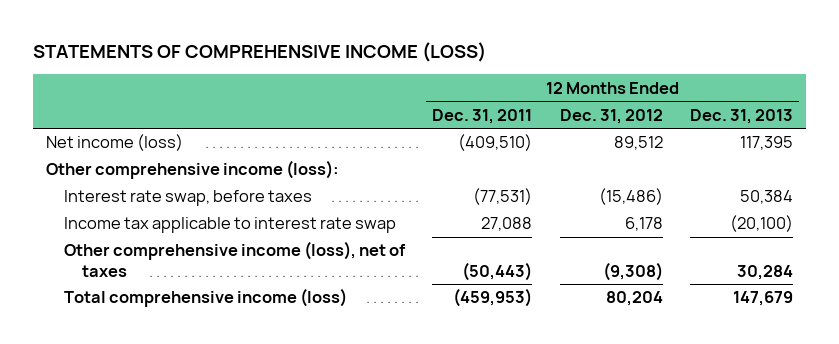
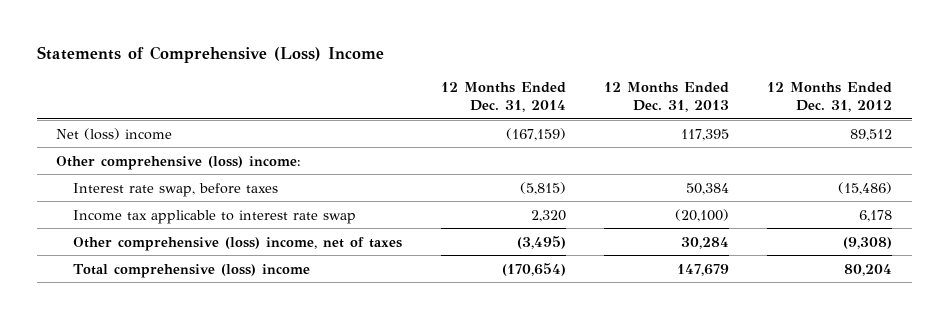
- STATEMENTS OF COMPREHENSIVE INCOME (LOSS)
+ Statements of Comprehensive (Loss) Income
- | 12 Months Ended Dec. 31, 2011 | 12 Months Ended Dec. 31, 2012 | 12 Months Ended Dec. 31, 2013
+ | 12 Months Ended Dec. 31, 2014 | 12 Months Ended Dec. 31, 2013 | 12 Months Ended Dec. 31, 2012
- Net income (loss) | (409,510) | 89,512 | 117,395
- Other comprehensive income (loss):
+ Net (loss) income | (167,159) | 117,395 | 89,512
+ Other comprehensive (loss) income:
- Other comprehensive income (loss), net of taxes | (50,443) | (9,308) | 30,284
- Total comprehensive income (loss) | (459,953) | 80,204 | 147,679
+ Other comprehensive (loss) income, net of taxes | (3,495) | 30,284 | (9,308)
+ Total comprehensive (loss) income | (170,654) | 147,679 | 80,204

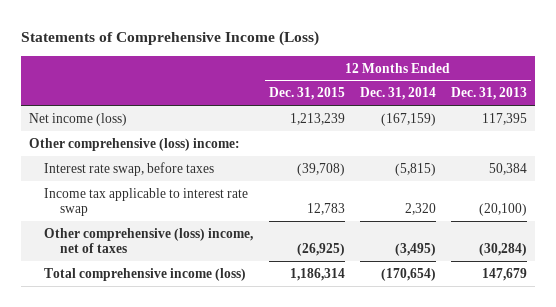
- Statements of Comprehensive (Loss) Income
+ Statements of Comprehensive Income (Loss)
- | 12 Months Ended Dec. 31, 2014 | 12 Months Ended Dec. 31, 2013 | 12 Months Ended Dec. 31, 2012
+ | 12 Months Ended Dec. 31, 2015 | 12 Months Ended Dec. 31, 2014 | 12 Months Ended Dec. 31, 2013
- Net (loss) income | (167,159) | 117,395 | 89,512
+ Net income (loss) | 1,213,239 | (167,159) | 117,395
- Other comprehensive (loss) income, net of taxes | (3,495) | 30,284 | (9,308)
- Total comprehensive (loss) income | (170,654) | 147,679 | 80,204
+ Other comprehensive (loss) income, net of taxes | (26,925) | (3,495) | (30,284)
+ Total comprehensive income (loss) | 1,186,314 | (170,654) | 147,679

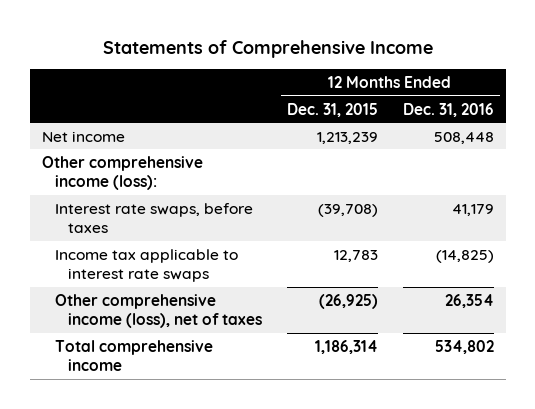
- Statements of Comprehensive Income (Loss)
+ Statements of Comprehensive Income
- | 12 Months Ended Dec. 31, 2015 | 12 Months Ended Dec. 31, 2014 | 12 Months Ended Dec. 31, 2013
+ | 12 Months Ended Dec. 31, 2015 | 12 Months Ended Dec. 31, 2016
- Net income (loss) | 1,213,239 | (167,159) | 117,395
- Other comprehensive (loss) income:
- Interest rate swap, before taxes | (39,708) | (5,815) | 50,384
- Income tax applicable to interest rate swap | 12,783 | 2,320 | (20,100)
- Other comprehensive (loss) income, net of taxes | (26,925) | (3,495) | (30,284)
- Total comprehensive income (loss) | 1,186,314 | (170,654) | 147,679
+ Net income | 1,213,239 | 508,448
+ Other comprehensive income (loss):
+ Interest rate swaps, before taxes | (39,708) | 41,179
+ Income tax applicable to interest rate swaps | 12,783 | (14,825)
+ Other comprehensive income (loss), net of taxes | (26,925) | 26,354
+ Total comprehensive income | 1,186,314 | 534,802

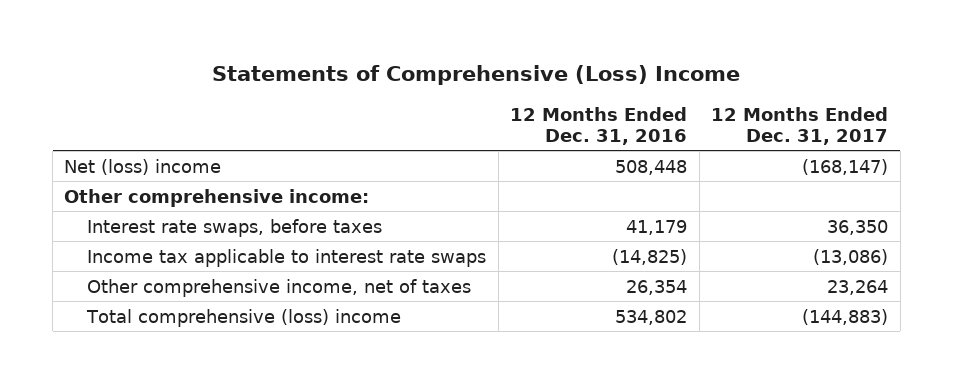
- Statements of Comprehensive Income
+ Statements of Comprehensive (Loss) Income
- | 12 Months Ended Dec. 31, 2015 | 12 Months Ended Dec. 31, 2016
+ | 12 Months Ended Dec. 31, 2016 | 12 Months Ended Dec. 31, 2017
- Net income | 1,213,239 | 508,448
- Other comprehensive income (loss):
+ Net (loss) income | 508,448 | (168,147)
+ Other comprehensive income:
- Other comprehensive income (loss), net of taxes | (26,925) | 26,354
- Total comprehensive income | 1,186,314 | 534,802
+ Other comprehensive income, net of taxes | 26,354 | 23,264
+ Total comprehensive (loss) income | 534,802 | (144,883)

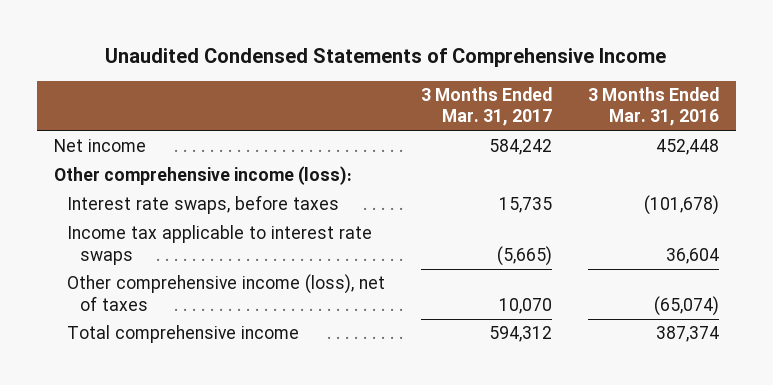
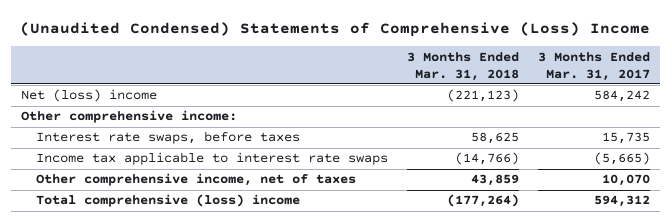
- Unaudited Condensed Statements of Comprehensive Income
+ (Unaudited Condensed) Statements of Comprehensive (Loss) Income
- | 3 Months Ended Mar. 31, 2017 | 3 Months Ended Mar. 31, 2016
+ | 3 Months Ended Mar. 31, 2018 | 3 Months Ended Mar. 31, 2017
- Net income | 584,242 | 452,448
- Other comprehensive income (loss):
+ Net (loss) income | (221,123) | 584,242
+ Other comprehensive income:
- Other comprehensive income (loss), net of taxes | 10,070 | (65,074)
- Total comprehensive income | 594,312 | 387,374
+ Other comprehensive income, net of taxes | 43,859 | 10,070
+ Total comprehensive (loss) income | (177,264) | 594,312

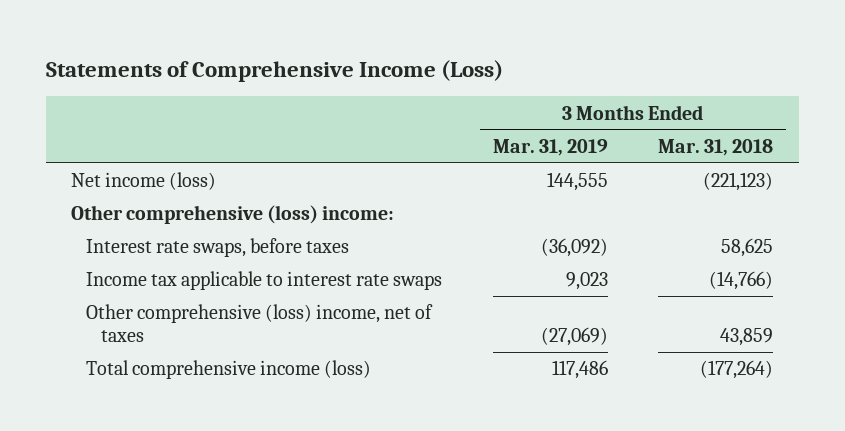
- (Unaudited Condensed) Statements of Comprehensive (Loss) Income
+ Statements of Comprehensive Income (Loss)
- | 3 Months Ended Mar. 31, 2018 | 3 Months Ended Mar. 31, 2017
+ | 3 Months Ended Mar. 31, 2019 | 3 Months Ended Mar. 31, 2018
- Net (loss) income | (221,123) | 584,242
- Other comprehensive income:
+ Net income (loss) | 144,555 | (221,123)
+ Other comprehensive (loss) income:
- Other comprehensive income, net of taxes | 43,859 | 10,070
- Total comprehensive (loss) income | (177,264) | 594,312
+ Other comprehensive (loss) income, net of taxes | (27,069) | 43,859
+ Total comprehensive income (loss) | 117,486 | (177,264)

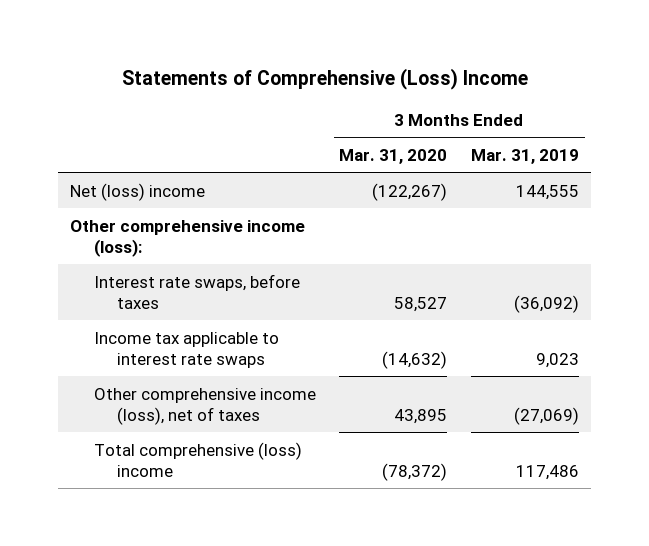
- Statements of Comprehensive Income (Loss)
+ Statements of Comprehensive (Loss) Income
- | 3 Months Ended Mar. 31, 2019 | 3 Months Ended Mar. 31, 2018
+ | 3 Months Ended Mar. 31, 2020 | 3 Months Ended Mar. 31, 2019
- Net income (loss) | 144,555 | (221,123)
- Other comprehensive (loss) income:
+ Net (loss) income | (122,267) | 144,555
+ Other comprehensive income (loss):
- Other comprehensive (loss) income, net of taxes | (27,069) | 43,859
- Total comprehensive income (loss) | 117,486 | (177,264)
+ Other comprehensive income (loss), net of taxes | 43,895 | (27,069)
+ Total comprehensive (loss) income | (78,372) | 117,486

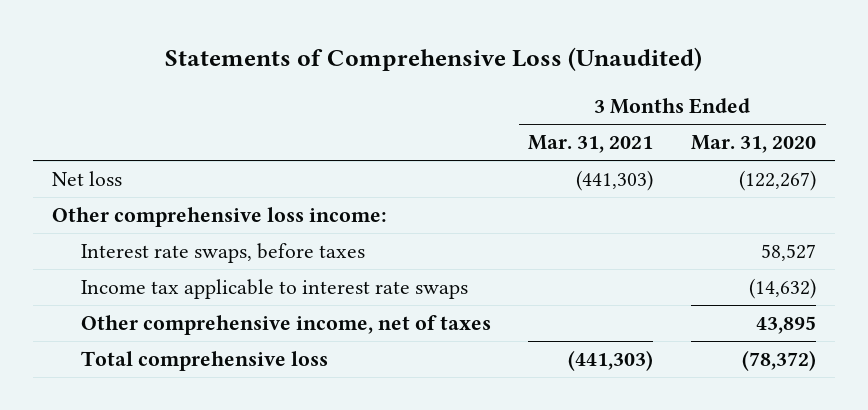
- Statements of Comprehensive (Loss) Income
+ Statements of Comprehensive Loss (Unaudited)
- | 3 Months Ended Mar. 31, 2020 | 3 Months Ended Mar. 31, 2019
+ | 3 Months Ended Mar. 31, 2021 | 3 Months Ended Mar. 31, 2020
- Net (loss) income | (122,267) | 144,555
- Other comprehensive income (loss):
+ Net loss | (441,303) | (122,267)
+ Other comprehensive loss income:
- Other comprehensive income (loss), net of taxes | 43,895 | (27,069)
- Total comprehensive (loss) income | (78,372) | 117,486
+ Other comprehensive income, net of taxes | | 43,895
+ Total comprehensive loss | (441,303) | (78,372)

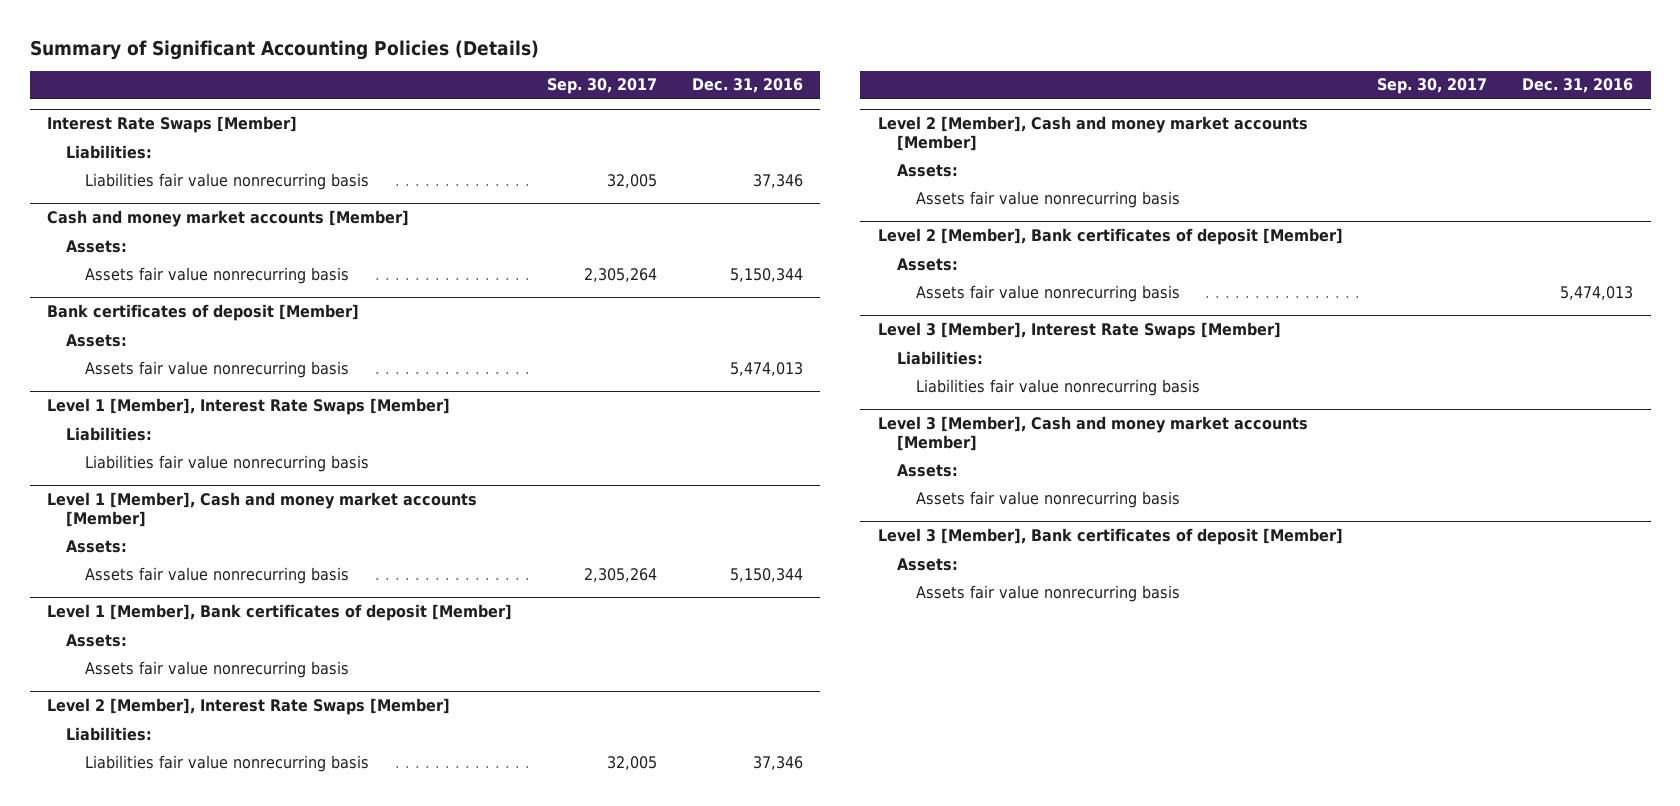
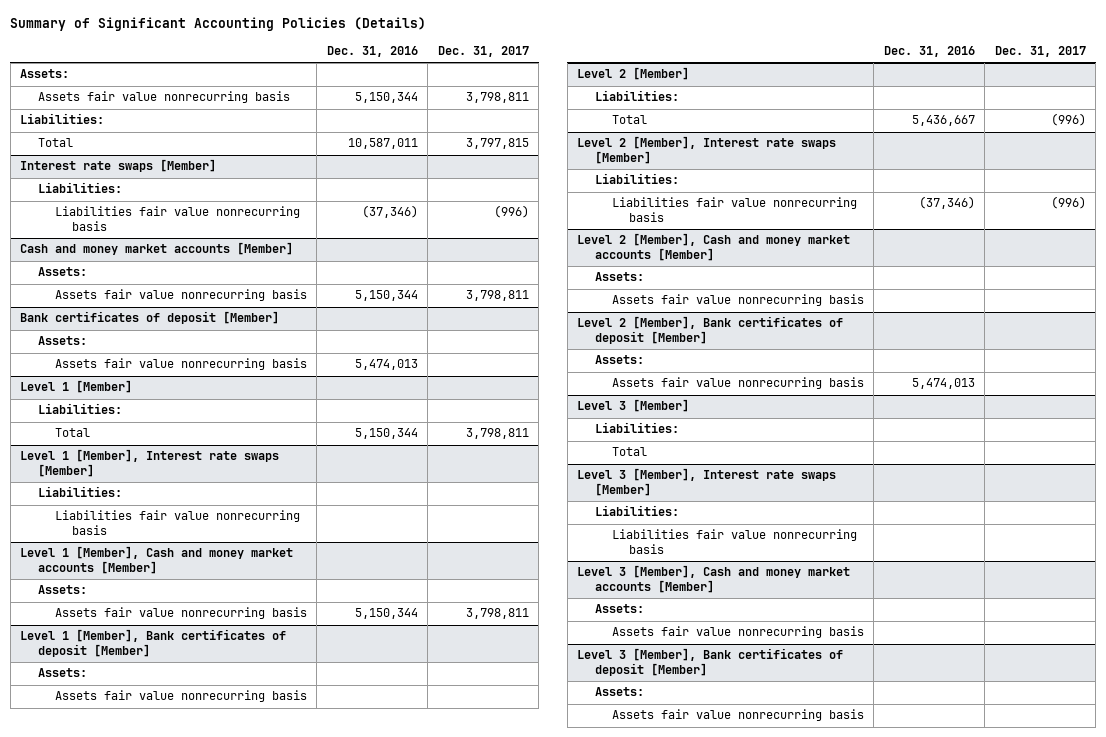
- | Sep. 30, 2017 | Dec. 31, 2016
+ | Dec. 31, 2016 | Dec. 31, 2017
- Interest Rate Swaps [Member]
+ Assets:
+ Assets fair value nonrecurring basis | 5,150,344 | 3,798,811
- Liabilities fair value nonrecurring basis | 32,005 | 37,346
+ Total | 10,587,011 | 3,797,815
+ Interest rate swaps [Member]
+ Liabilities:
+ Liabilities fair value nonrecurring basis | (37,346) | (996)
- Level 1 [Member], Interest Rate Swaps [Member]
+ Level 1 [Member]
+ Total | 5,150,344 | 3,798,811
+ Level 1 [Member], Interest rate swaps [Member]
+ Liabilities:
- Level 2 [Member], Interest Rate Swaps [Member]
+ Level 2 [Member]
- Liabilities fair value nonrecurring basis | 32,005 | 37,346
+ Total | 5,436,667 | (996)
+ Level 2 [Member], Interest rate swaps [Member]
+ Liabilities:
+ Liabilities fair value nonrecurring basis | (37,346) | (996)
- Level 3 [Member], Interest Rate Swaps [Member]
+ Level 3 [Member]
+ Total
+ Level 3 [Member], Interest rate swaps [Member]
+ Liabilities:

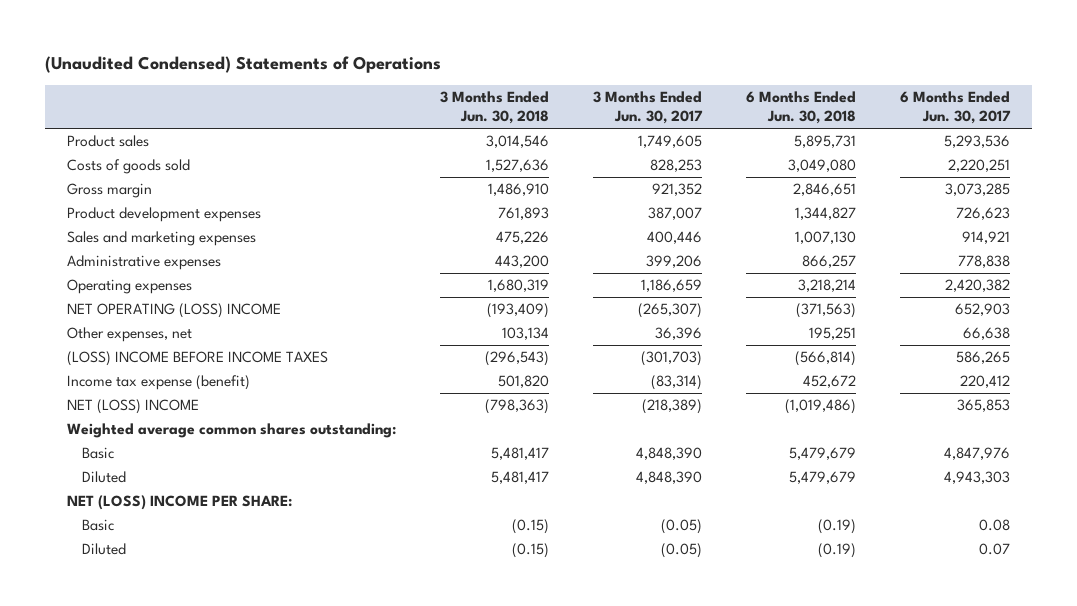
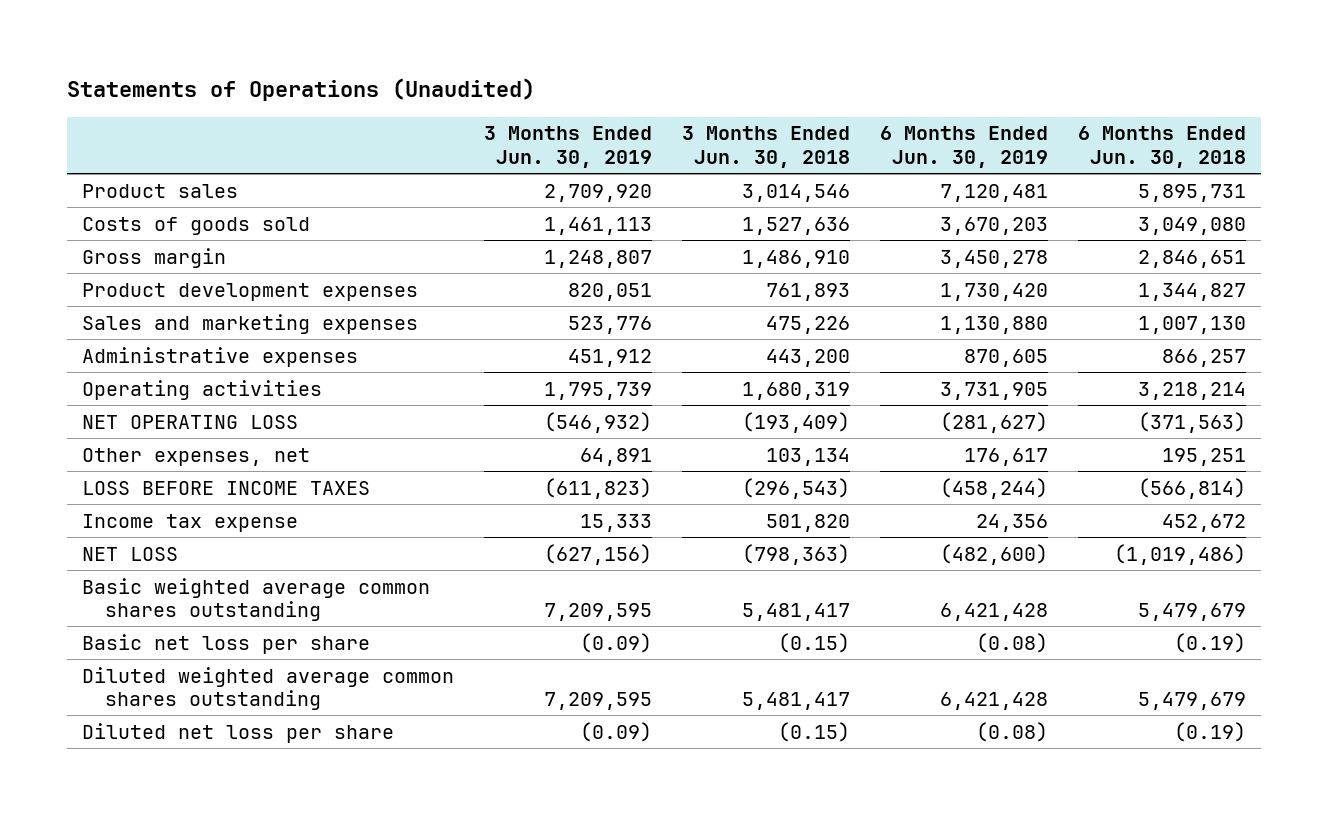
- (Unaudited Condensed) Statements of Operations
+ Statements of Operations (Unaudited)
- | 3 Months Ended Jun. 30, 2018 | 3 Months Ended Jun. 30, 2017 | 6 Months Ended Jun. 30, 2018 | 6 Months Ended Jun. 30, 2017
+ | 3 Months Ended Jun. 30, 2019 | 3 Months Ended Jun. 30, 2018 | 6 Months Ended Jun. 30, 2019 | 6 Months Ended Jun. 30, 2018
- Operating expenses | 1,680,319 | 1,186,659 | 3,218,214 | 2,420,382
- NET OPERATING (LOSS) INCOME | (193,409) | (265,307) | (371,563) | 652,903
+ Operating activities | 1,795,739 | 1,680,319 | 3,731,905 | 3,218,214
+ NET OPERATING LOSS | (546,932) | (193,409) | (281,627) | (371,563)
- (LOSS) INCOME BEFORE INCOME TAXES | (296,543) | (301,703) | (566,814) | 586,265
- Income tax expense (benefit) | 501,820 | (83,314) | 452,672 | 220,412
- NET (LOSS) INCOME | (798,363) | (218,389) | (1,019,486) | 365,853
- Weighted average common shares outstanding:
- Basic | 5,481,417 | 4,848,390 | 5,479,679 | 4,847,976
- Diluted | 5,481,417 | 4,848,390 | 5,479,679 | 4,943,303
- NET (LOSS) INCOME PER SHARE:
- Basic | (0.15) | (0.05) | (0.19) | 0.08
- Diluted | (0.15) | (0.05) | (0.19) | 0.07
+ LOSS BEFORE INCOME TAXES | (611,823) | (296,543) | (458,244) | (566,814)
+ Income tax expense | 15,333 | 501,820 | 24,356 | 452,672
+ NET LOSS | (627,156) | (798,363) | (482,600) | (1,019,486)
+ Basic weighted average common shares outstanding | 7,209,595 | 5,481,417 | 6,421,428 | 5,479,679
+ Basic net loss per share | (0.09) | (0.15) | (0.08) | (0.19)
+ Diluted weighted average common shares outstanding | 7,209,595 | 5,481,417 | 6,421,428 | 5,479,679
+ Diluted net loss per share | (0.09) | (0.15) | (0.08) | (0.19)

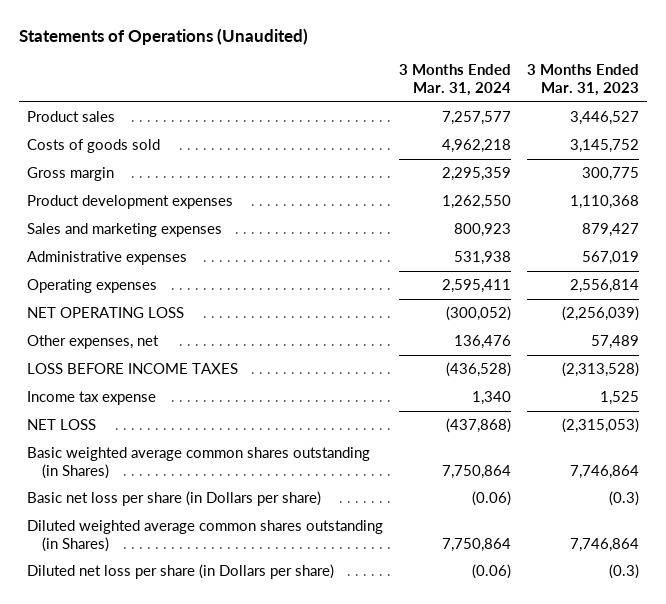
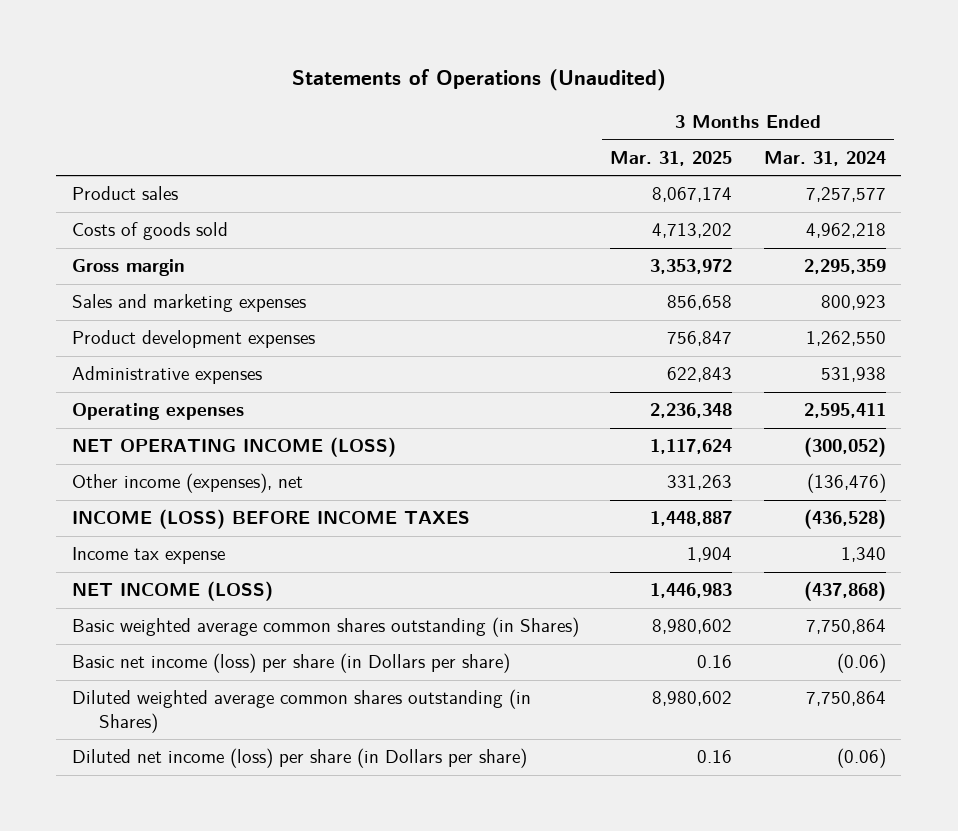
- | 3 Months Ended Mar. 31, 2024 | 3 Months Ended Mar. 31, 2023
+ | 3 Months Ended Mar. 31, 2025 | 3 Months Ended Mar. 31, 2024
moved down: Product development expenses | 756,847 | 1,262,550
- NET OPERATING LOSS | (300,052) | (2,256,039)
- Other expenses, net | 136,476 | 57,489
- LOSS BEFORE INCOME TAXES | (436,528) | (2,313,528)
+ NET OPERATING INCOME (LOSS) | 1,117,624 | (300,052)
+ Other income (expenses), net | 331,263 | (136,476)
+ INCOME (LOSS) BEFORE INCOME TAXES | 1,448,887 | (436,528)
- NET LOSS | (437,868) | (2,315,053)
+ NET INCOME (LOSS) | 1,446,983 | (437,868)
- Basic net loss per share (in Dollars per share) | (0.06) | (0.3)
+ Basic net income (loss) per share (in Dollars per share) | 0.16 | (0.06)
- Diluted net loss per share (in Dollars per share) | (0.06) | (0.3)
+ Diluted net income (loss) per share (in Dollars per share) | 0.16 | (0.06)

